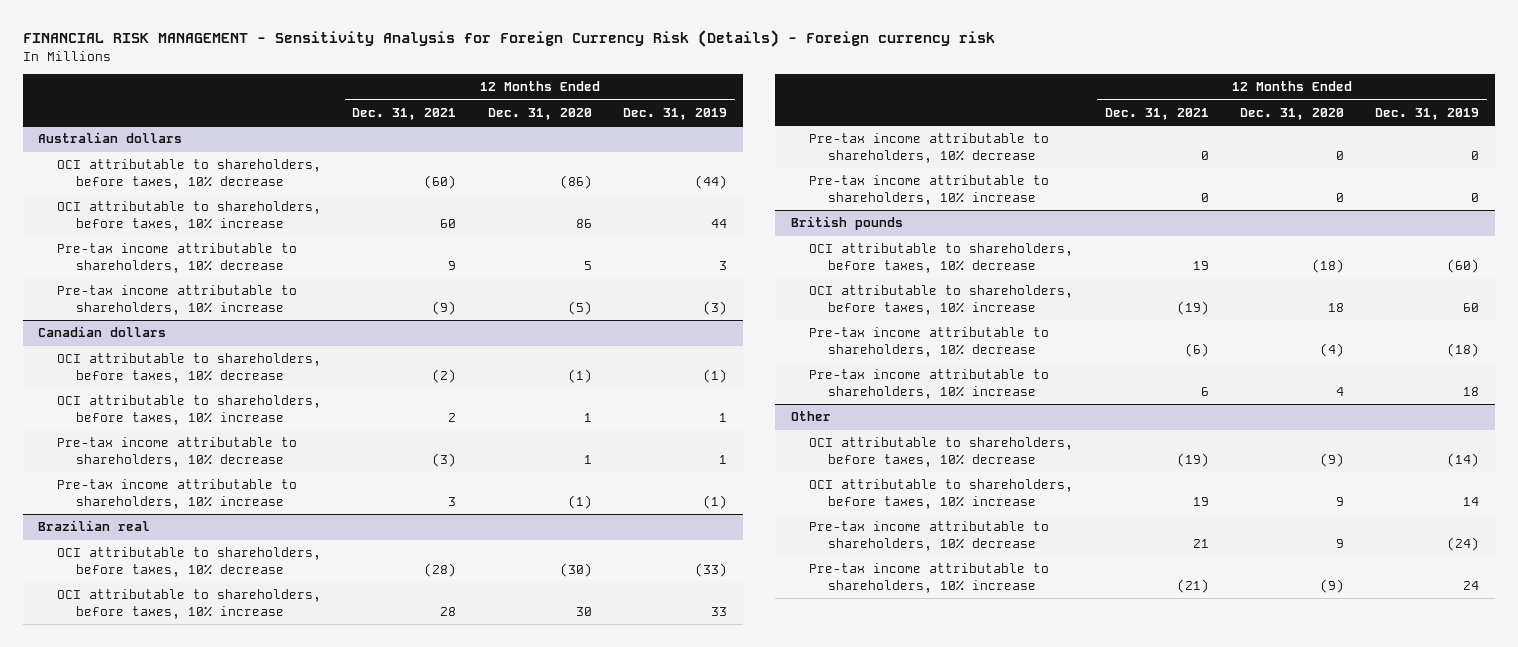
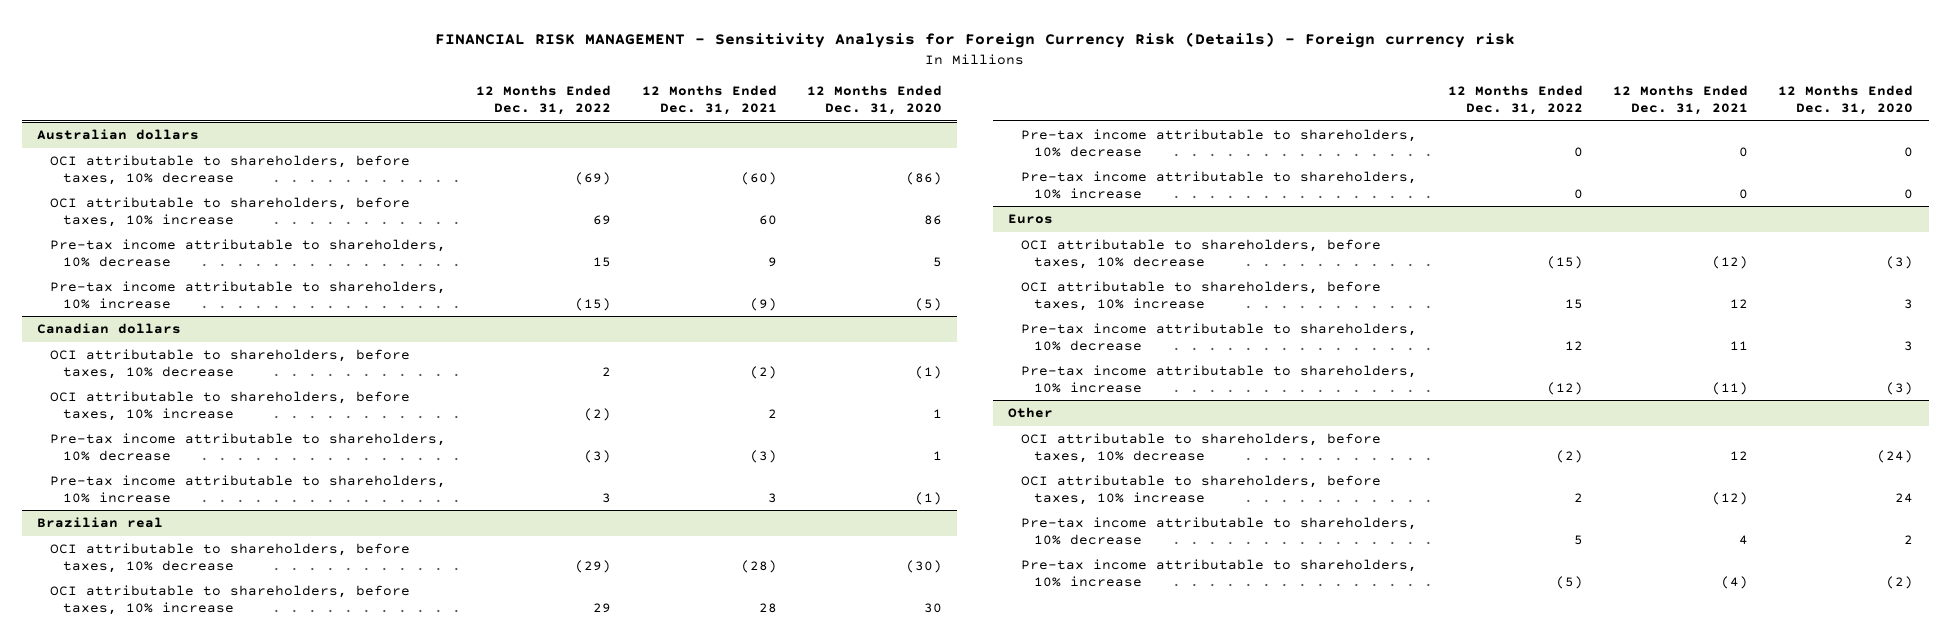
- | 12 Months Ended Dec. 31, 2021 | 12 Months Ended Dec. 31, 2020 | 12 Months Ended Dec. 31, 2019
+ | 12 Months Ended Dec. 31, 2022 | 12 Months Ended Dec. 31, 2021 | 12 Months Ended Dec. 31, 2020
- British pounds
- OCI attributable to shareholders, before taxes, 10% decrease | 19 | (18) | (60)
- OCI attributable to shareholders, before taxes, 10% increase | (19) | 18 | 60
- Pre-tax income attributable to shareholders, 10% decrease | (6) | (4) | (18)
- Pre-tax income attributable to shareholders, 10% increase | 6 | 4 | 18
+ Euros
+ OCI attributable to shareholders, before taxes, 10% decrease | (15) | (12) | (3)
+ OCI attributable to shareholders, before taxes, 10% increase | 15 | 12 | 3
+ Pre-tax income attributable to shareholders, 10% decrease | 12 | 11 | 3
+ Pre-tax income attributable to shareholders, 10% increase | (12) | (11) | (3)
@ Other
- OCI attributable to shareholders, before taxes, 10% decrease | (19) | (9) | (14)
- OCI attributable to shareholders, before taxes, 10% increase | 19 | 9 | 14
- Pre-tax income attributable to shareholders, 10% decrease | 21 | 9 | (24)
- Pre-tax income attributable to shareholders, 10% increase | (21) | (9) | 24
+ OCI attributable to shareholders, before taxes, 10% decrease | (2) | 12 | (24)
+ OCI attributable to shareholders, before taxes, 10% increase | 2 | (12) | 24
+ Pre-tax income attributable to shareholders, 10% decrease | 5 | 4 | 2
+ Pre-tax income attributable to shareholders, 10% increase | (5) | (4) | (2)

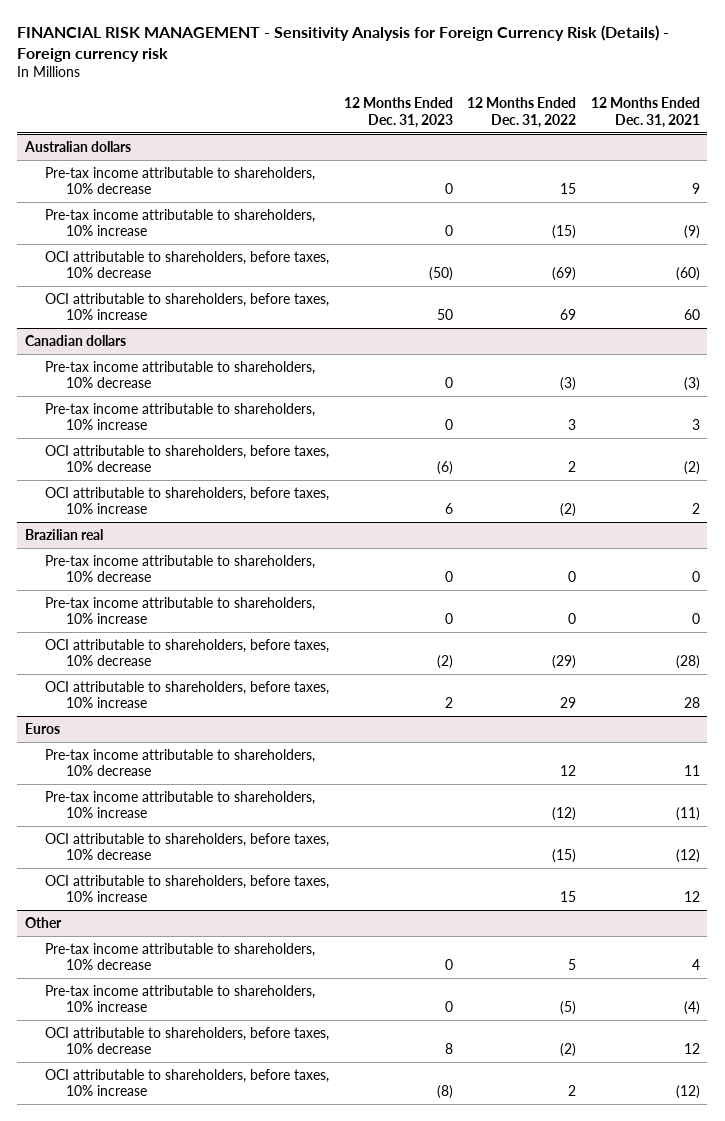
- | 12 Months Ended Dec. 31, 2022 | 12 Months Ended Dec. 31, 2021 | 12 Months Ended Dec. 31, 2020
+ | 12 Months Ended Dec. 31, 2023 | 12 Months Ended Dec. 31, 2022 | 12 Months Ended Dec. 31, 2021
@ Australian dollars
moved down: OCI attributable to shareholders, before taxes, 10% decrease | (50) | (69) | (60)
moved down: OCI attributable to shareholders, before taxes, 10% increase | 50 | 69 | 60
@ Canadian dollars
moved down: OCI attributable to shareholders, before taxes, 10% decrease | (6) | 2 | (2)
moved down: OCI attributable to shareholders, before taxes, 10% increase | 6 | (2) | 2
@ Brazilian real
moved down: OCI attributable to shareholders, before taxes, 10% decrease | (2) | (29) | (28)
moved down: OCI attributable to shareholders, before taxes, 10% increase | 2 | 29 | 28
@ Euros
moved down: OCI attributable to shareholders, before taxes, 10% decrease | | (15) | (12)
moved down: OCI attributable to shareholders, before taxes, 10% increase | | 15 | 12
@ Other
moved down: OCI attributable to shareholders, before taxes, 10% decrease | 8 | (2) | 12
moved down: OCI attributable to shareholders, before taxes, 10% increase | (8) | 2 | (12)

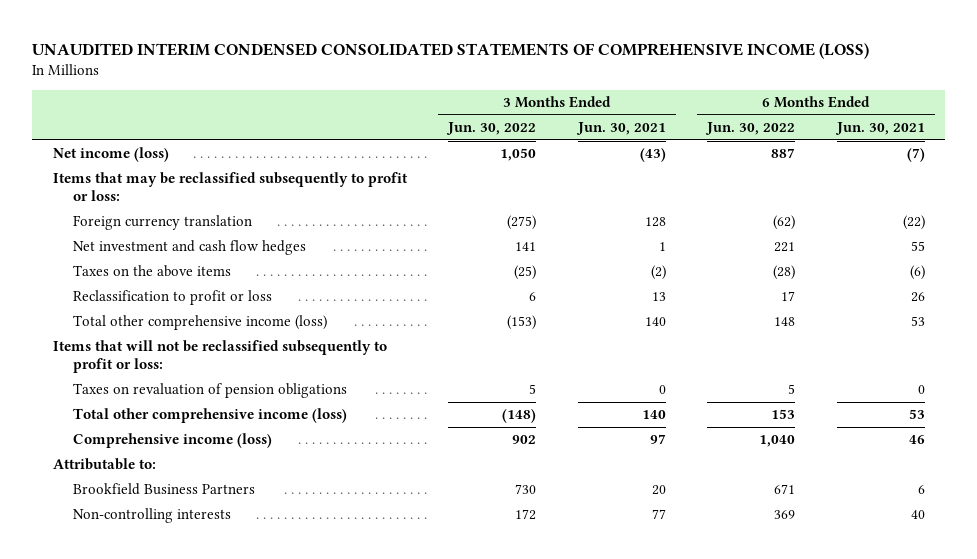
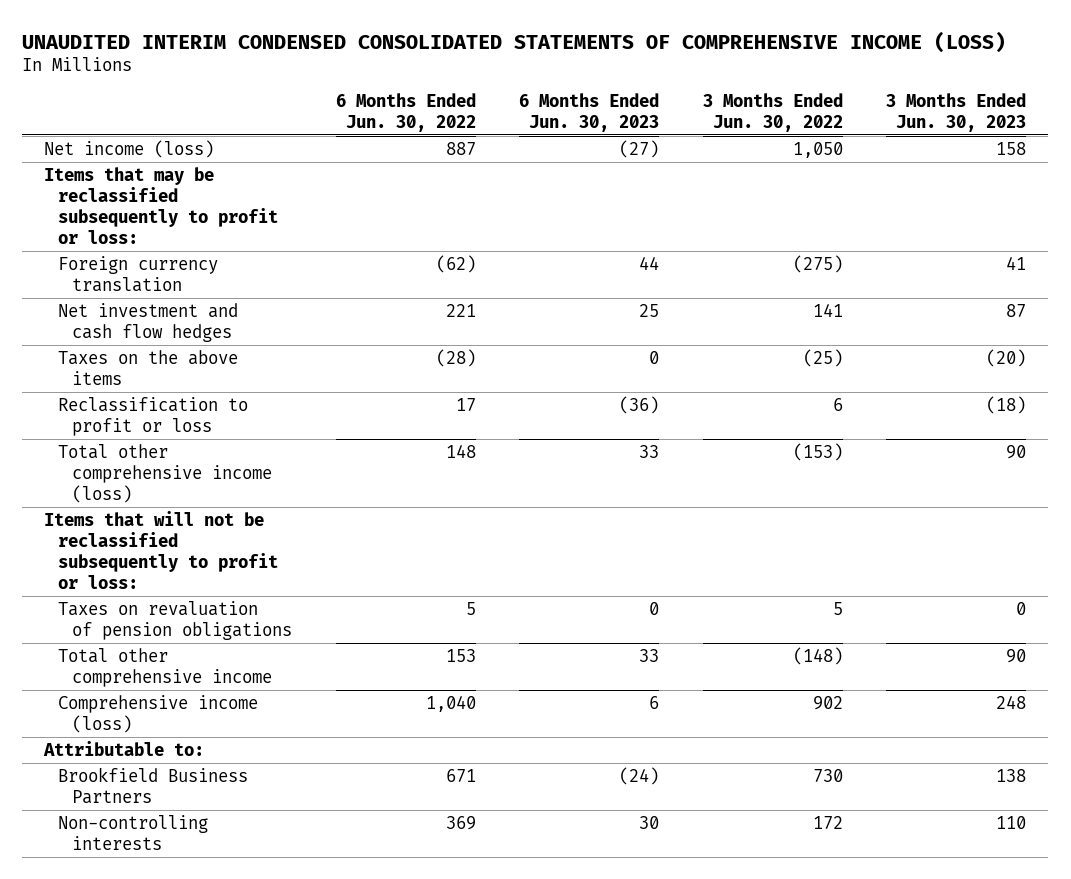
- | 3 Months Ended Jun. 30, 2022 | 3 Months Ended Jun. 30, 2021 | 6 Months Ended Jun. 30, 2022 | 6 Months Ended Jun. 30, 2021
+ | 6 Months Ended Jun. 30, 2022 | 6 Months Ended Jun. 30, 2023 | 3 Months Ended Jun. 30, 2022 | 3 Months Ended Jun. 30, 2023
- Total other comprehensive income (loss) | (148) | 140 | 153 | 53
+ Total other comprehensive income | 153 | 33 | (148) | 90

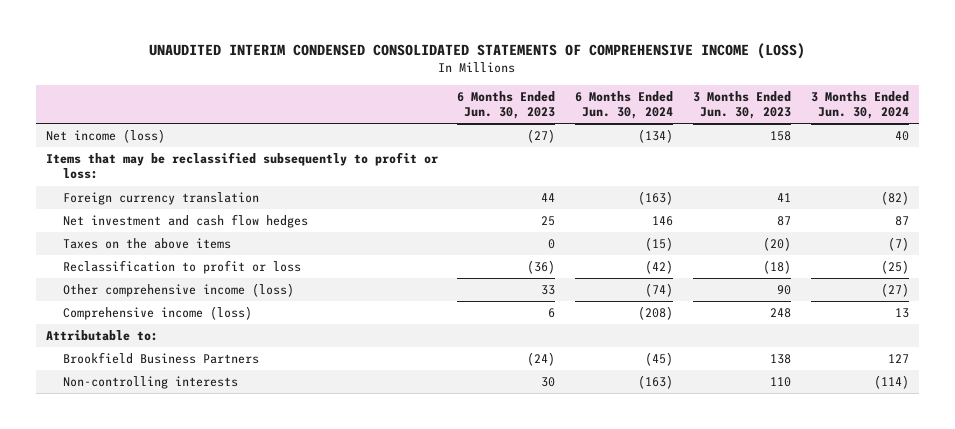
- | 6 Months Ended Jun. 30, 2022 | 6 Months Ended Jun. 30, 2023 | 3 Months Ended Jun. 30, 2022 | 3 Months Ended Jun. 30, 2023
+ | 6 Months Ended Jun. 30, 2023 | 6 Months Ended Jun. 30, 2024 | 3 Months Ended Jun. 30, 2023 | 3 Months Ended Jun. 30, 2024
- Total other comprehensive income (loss) | 148 | 33 | (153) | 90
- Items that will not be reclassified subsequently to profit or loss:
- Taxes on revaluation of pension obligations | 5 | 0 | 5 | 0
- Total other comprehensive income | 153 | 33 | (148) | 90
+ Other comprehensive income (loss) | 33 | (74) | 90 | (27)

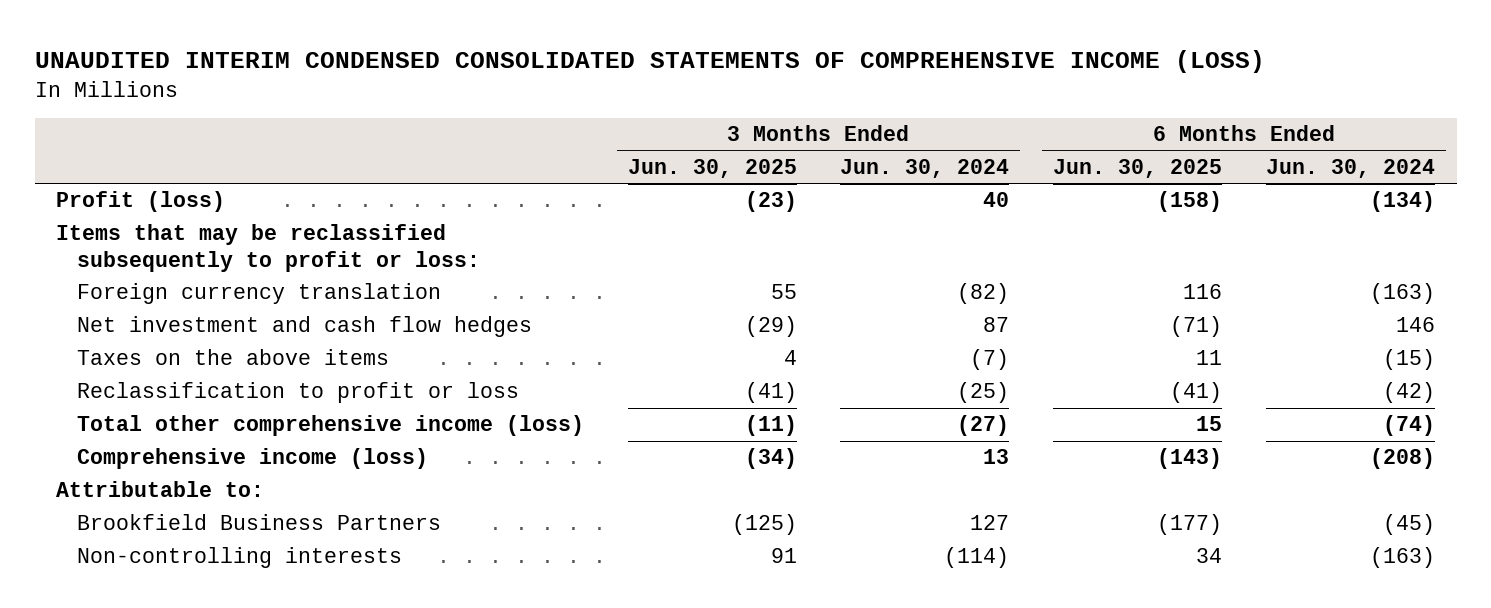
- | 6 Months Ended Jun. 30, 2023 | 6 Months Ended Jun. 30, 2024 | 3 Months Ended Jun. 30, 2023 | 3 Months Ended Jun. 30, 2024
+ | 3 Months Ended Jun. 30, 2025 | 3 Months Ended Jun. 30, 2024 | 6 Months Ended Jun. 30, 2025 | 6 Months Ended Jun. 30, 2024
- Net income (loss) | (27) | (134) | 158 | 40
+ Profit (loss) | (23) | 40 | (158) | (134)
- Other comprehensive income (loss) | 33 | (74) | 90 | (27)
+ Total other comprehensive income (loss) | (11) | (27) | 15 | (74)

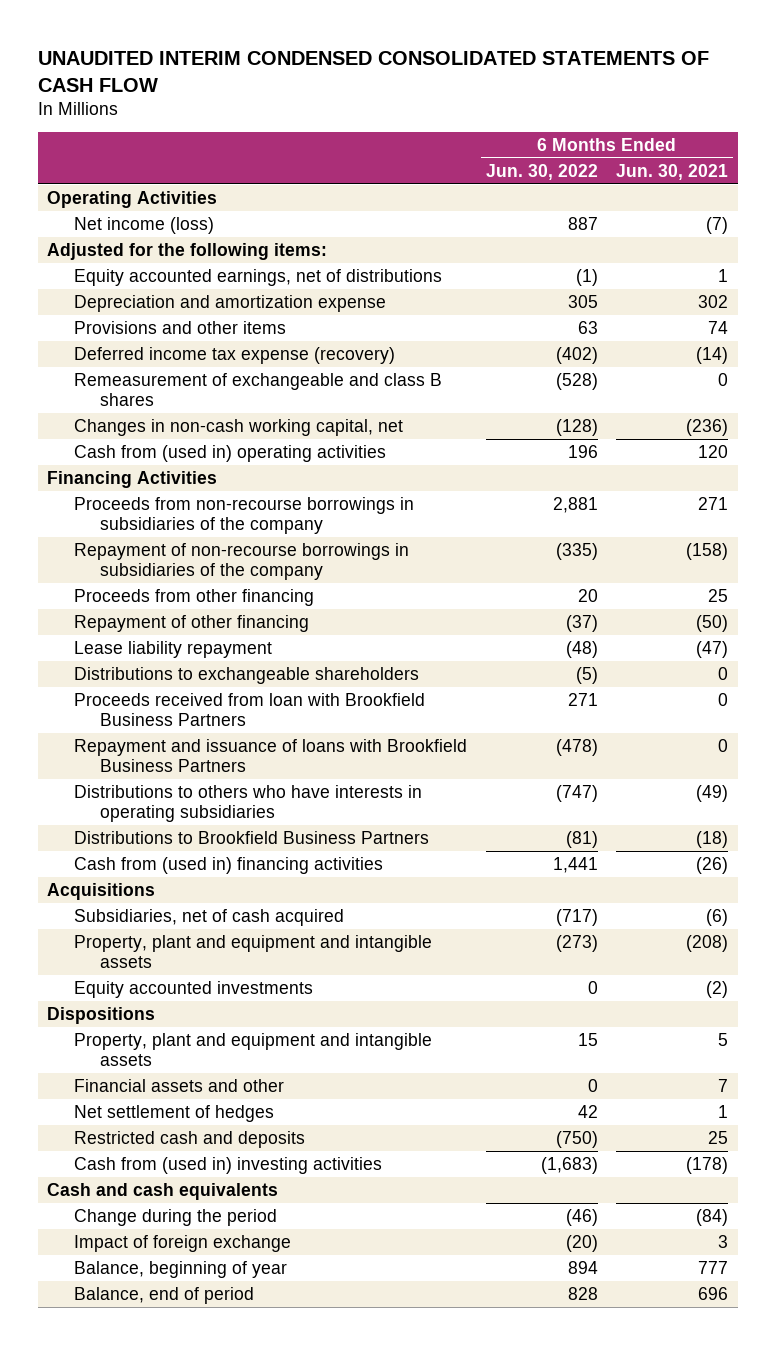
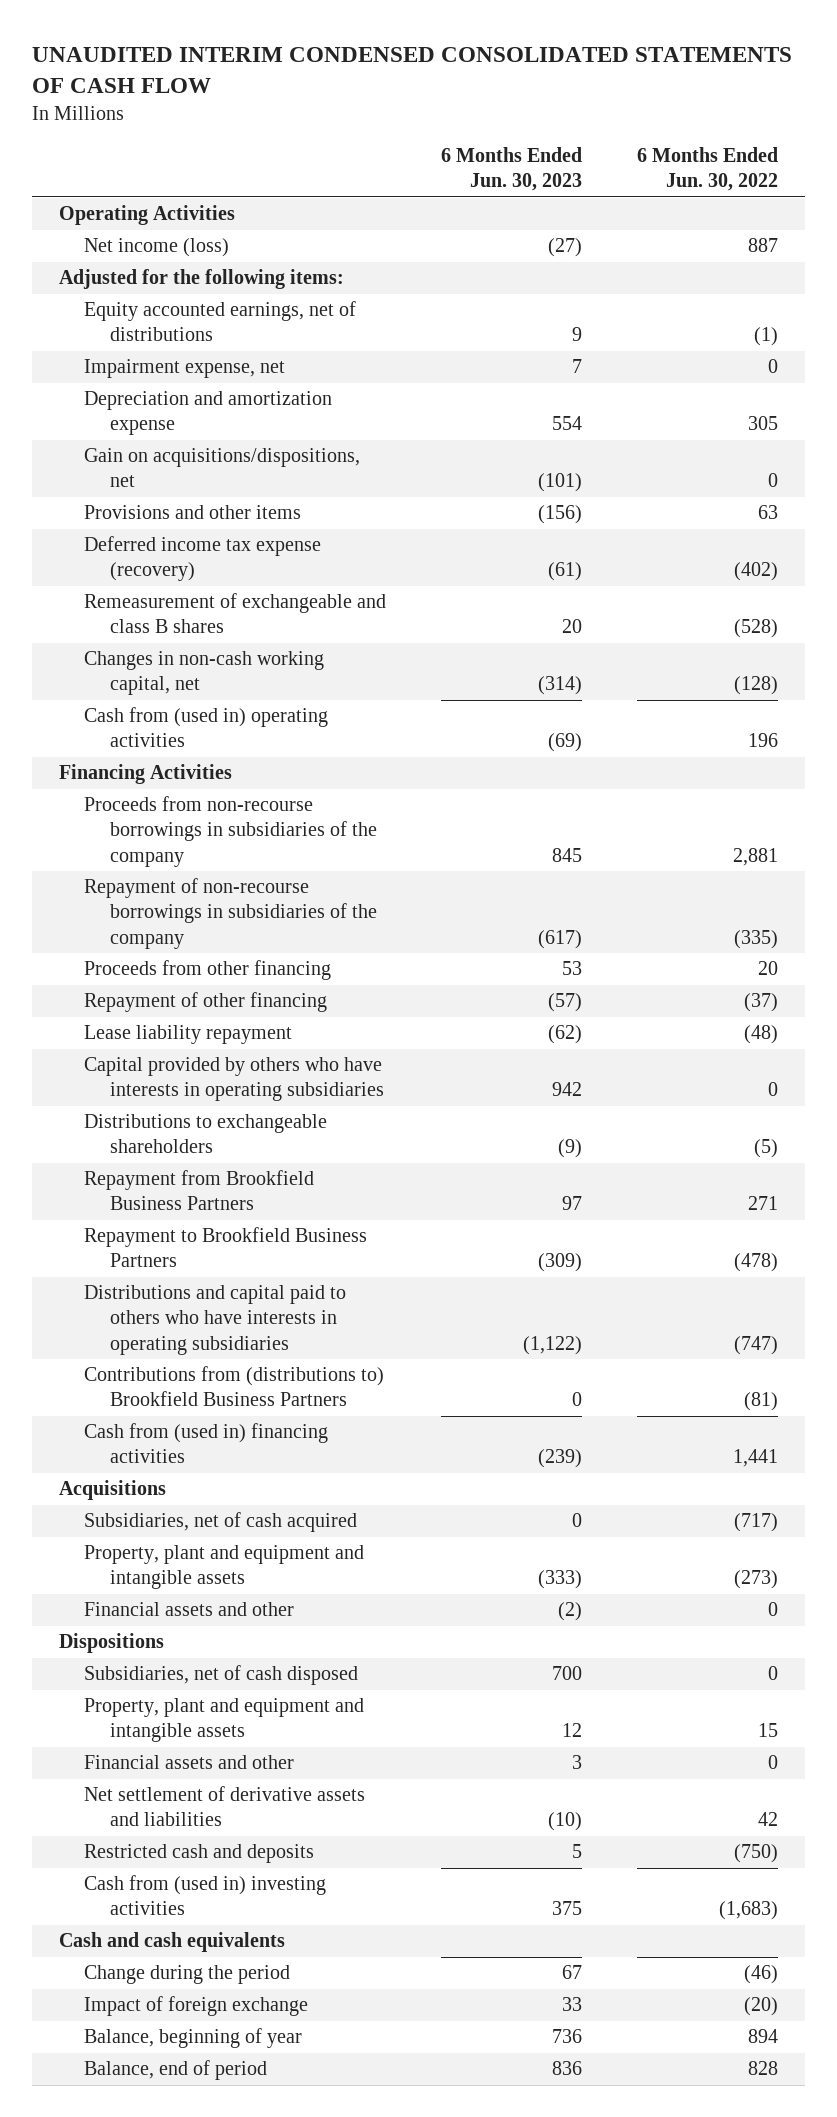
- | 6 Months Ended Jun. 30, 2022 | 6 Months Ended Jun. 30, 2021
+ | 6 Months Ended Jun. 30, 2023 | 6 Months Ended Jun. 30, 2022
+ Impairment expense, net | 7 | 0
+ Gain on acquisitions/dispositions, net | (101) | 0
+ Capital provided by others who have interests in operating subsidiaries | 942 | 0
- Proceeds received from loan with Brookfield Business Partners | 271 | 0
- Repayment and issuance of loans with Brookfield Business Partners | (478) | 0
- Distributions to others who have interests in operating subsidiaries | (747) | (49)
- Distributions to Brookfield Business Partners | (81) | (18)
+ Repayment from Brookfield Business Partners | 97 | 271
+ Repayment to Brookfield Business Partners | (309) | (478)
+ Distributions and capital paid to others who have interests in operating subsidiaries | (1,122) | (747)
+ Contributions from (distributions to) Brookfield Business Partners | 0 | (81)
- Equity accounted investments | 0 | (2)
+ Financial assets and other | (2) | 0
+ Subsidiaries, net of cash disposed | 700 | 0
- Net settlement of hedges | 42 | 1
+ Net settlement of derivative assets and liabilities | (10) | 42

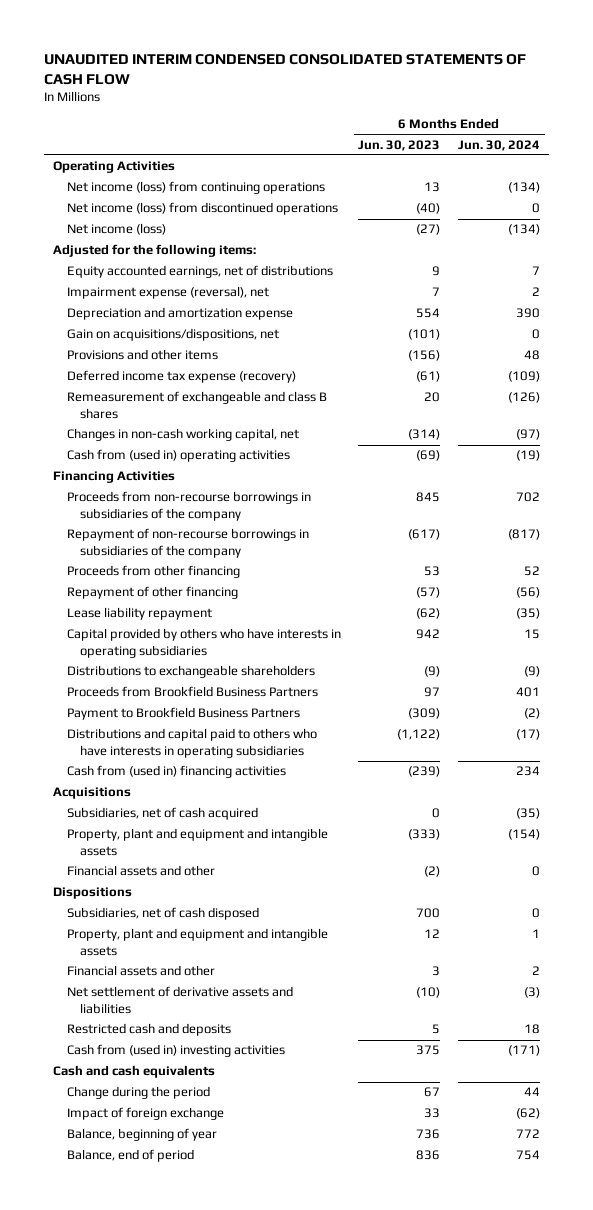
- | 6 Months Ended Jun. 30, 2023 | 6 Months Ended Jun. 30, 2022
+ | 6 Months Ended Jun. 30, 2023 | 6 Months Ended Jun. 30, 2024
+ Net income (loss) from continuing operations | 13 | (134)
+ Net income (loss) from discontinued operations | (40) | 0
- Impairment expense, net | 7 | 0
+ Impairment expense (reversal), net | 7 | 2
- Repayment from Brookfield Business Partners | 97 | 271
- Repayment to Brookfield Business Partners | (309) | (478)
+ Proceeds from Brookfield Business Partners | 97 | 401
+ Payment to Brookfield Business Partners | (309) | (2)
- Contributions from (distributions to) Brookfield Business Partners | 0 | (81)

